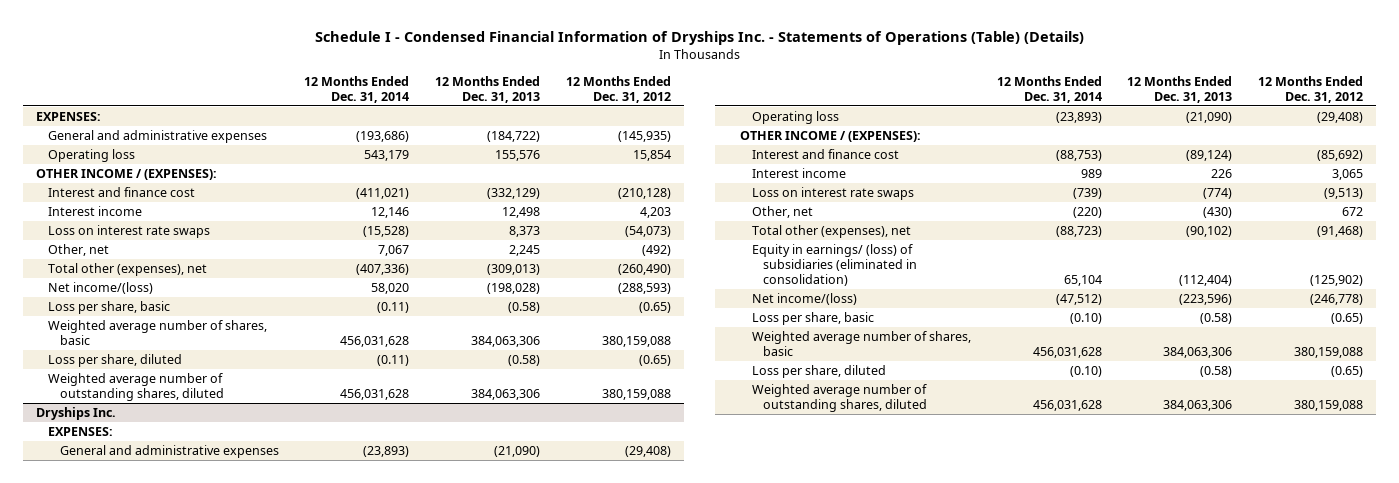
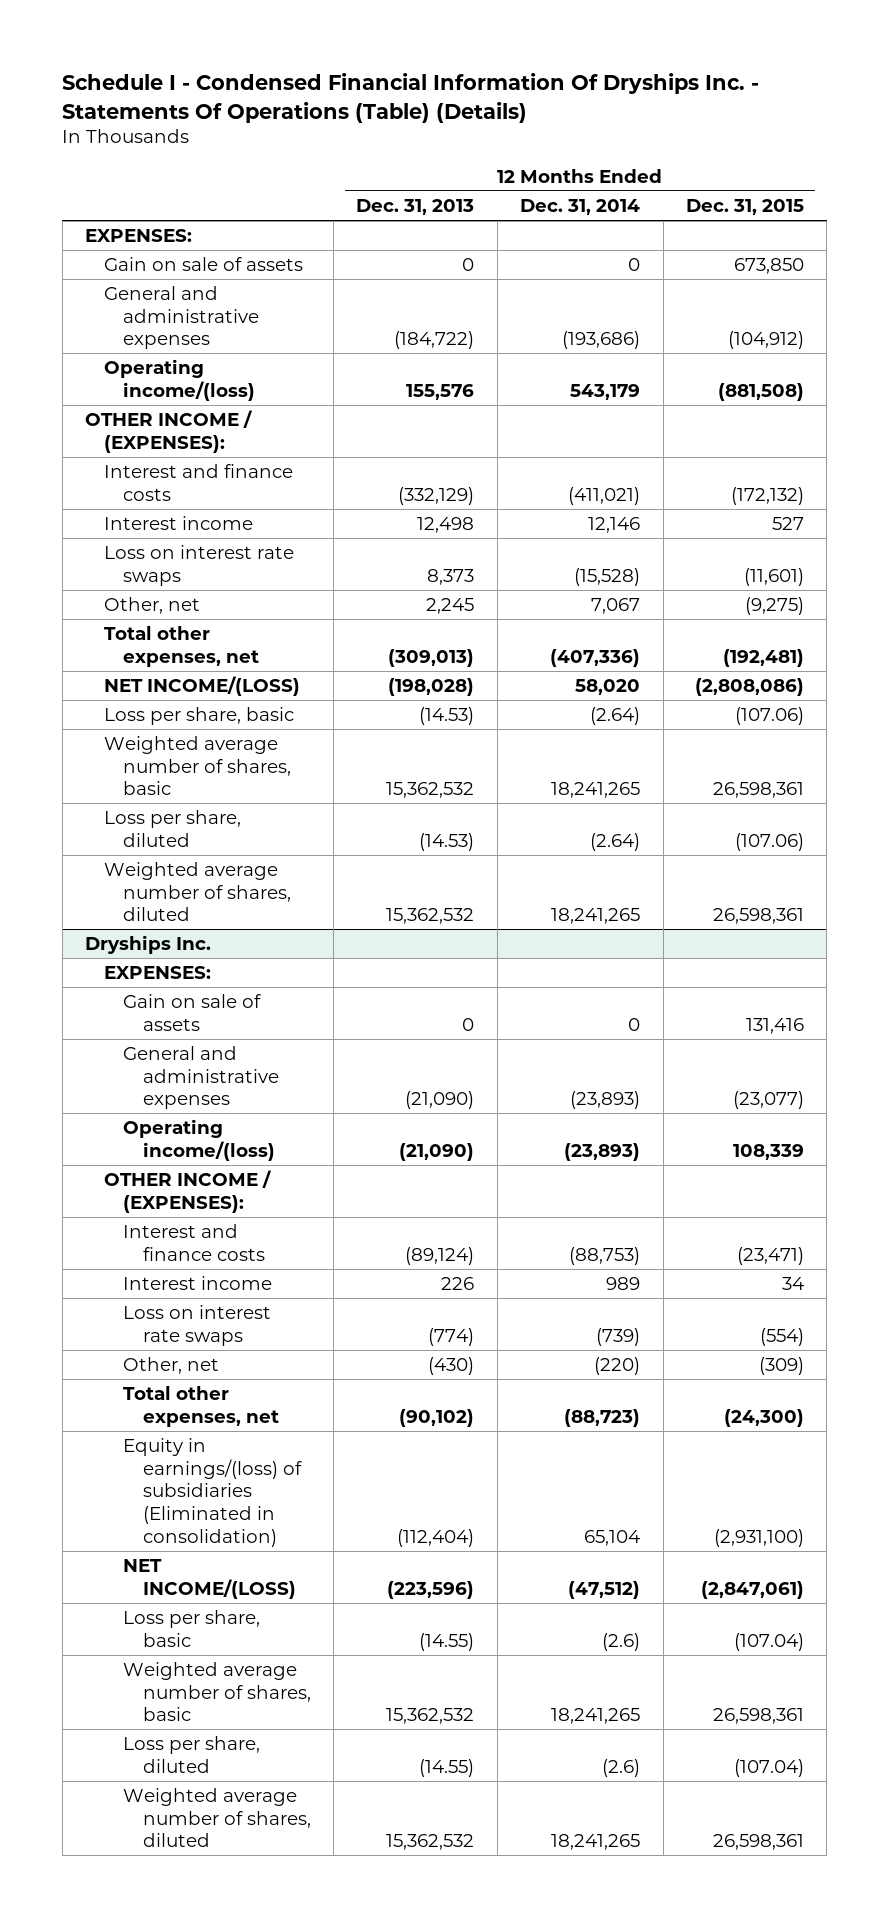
- Schedule I - Condensed Financial Information of Dryships Inc. - Statements of Operations (Table) (Details)
+ Schedule I - Condensed Financial Information Of Dryships Inc. - Statements Of Operations (Table) (Details)
- | 12 Months Ended Dec. 31, 2014 | 12 Months Ended Dec. 31, 2013 | 12 Months Ended Dec. 31, 2012
+ | 12 Months Ended Dec. 31, 2013 | 12 Months Ended Dec. 31, 2014 | 12 Months Ended Dec. 31, 2015
+ Gain on sale of assets | 0 | 0 | 673,850
- Operating loss | 543,179 | 155,576 | 15,854
+ Operating income/(loss) | 155,576 | 543,179 | (881,508)
- Interest and finance cost | (411,021) | (332,129) | (210,128)
+ Interest and finance costs | (332,129) | (411,021) | (172,132)
- Total other (expenses), net | (407,336) | (309,013) | (260,490)
- Net income/(loss) | 58,020 | (198,028) | (288,593)
- Loss per share, basic | (0.11) | (0.58) | (0.65)
- Weighted average number of shares, basic | 456,031,628 | 384,063,306 | 380,159,088
- Loss per share, diluted | (0.11) | (0.58) | (0.65)
- Weighted average number of outstanding shares, diluted | 456,031,628 | 384,063,306 | 380,159,088
+ Total other expenses, net | (309,013) | (407,336) | (192,481)
+ NET INCOME/(LOSS) | (198,028) | 58,020 | (2,808,086)
+ Loss per share, basic | (14.53) | (2.64) | (107.06)
+ Weighted average number of shares, basic | 15,362,532 | 18,241,265 | 26,598,361
+ Loss per share, diluted | (14.53) | (2.64) | (107.06)
+ Weighted average number of shares, diluted | 15,362,532 | 18,241,265 | 26,598,361
@ Dryships Inc.
+ Gain on sale of assets | 0 | 0 | 131,416
- Operating loss | (23,893) | (21,090) | (29,408)
+ Operating income/(loss) | (21,090) | (23,893) | 108,339
- Interest and finance cost | (88,753) | (89,124) | (85,692)
+ Interest and finance costs | (89,124) | (88,753) | (23,471)
- Total other (expenses), net | (88,723) | (90,102) | (91,468)
- Equity in earnings/ (loss) of subsidiaries (eliminated in consolidation) | 65,104 | (112,404) | (125,902)
- Net income/(loss) | (47,512) | (223,596) | (246,778)
- Loss per share, basic | (0.10) | (0.58) | (0.65)
- Weighted average number of shares, basic | 456,031,628 | 384,063,306 | 380,159,088
- Loss per share, diluted | (0.10) | (0.58) | (0.65)
- Weighted average number of outstanding shares, diluted | 456,031,628 | 384,063,306 | 380,159,088
+ Total other expenses, net | (90,102) | (88,723) | (24,300)
+ Equity in earnings/(loss) of subsidiaries (Eliminated in consolidation) | (112,404) | 65,104 | (2,931,100)
+ NET INCOME/(LOSS) | (223,596) | (47,512) | (2,847,061)
+ Loss per share, basic | (14.55) | (2.6) | (107.04)
+ Weighted average number of shares, basic | 15,362,532 | 18,241,265 | 26,598,361
+ Loss per share, diluted | (14.55) | (2.6) | (107.04)
+ Weighted average number of shares, diluted | 15,362,532 | 18,241,265 | 26,598,361

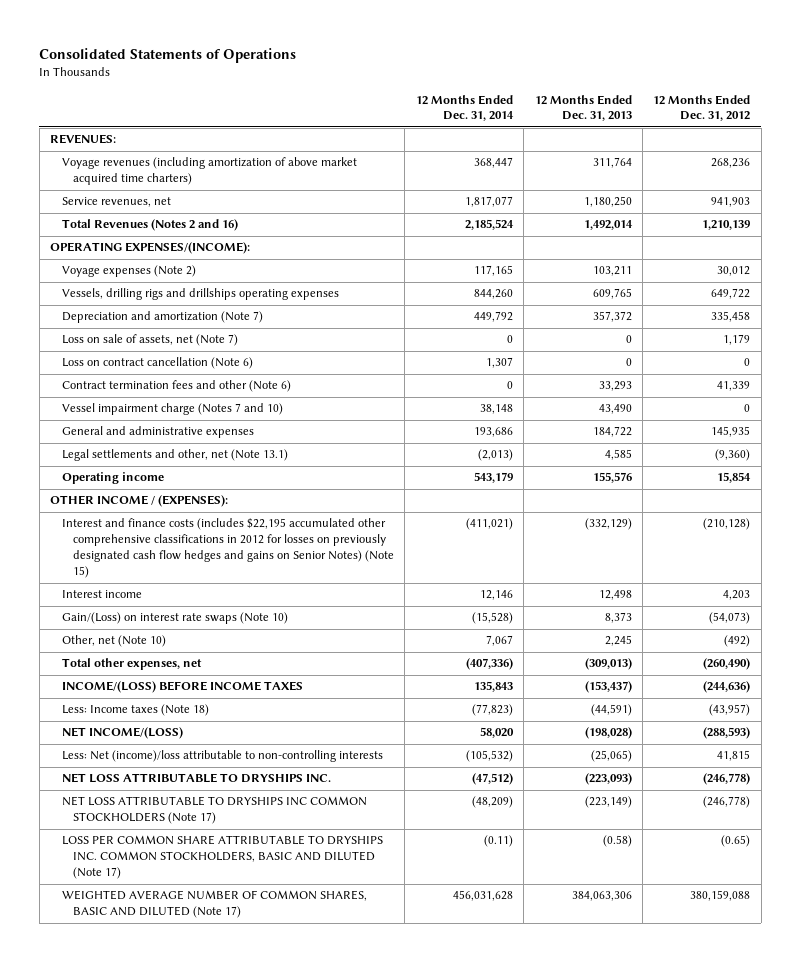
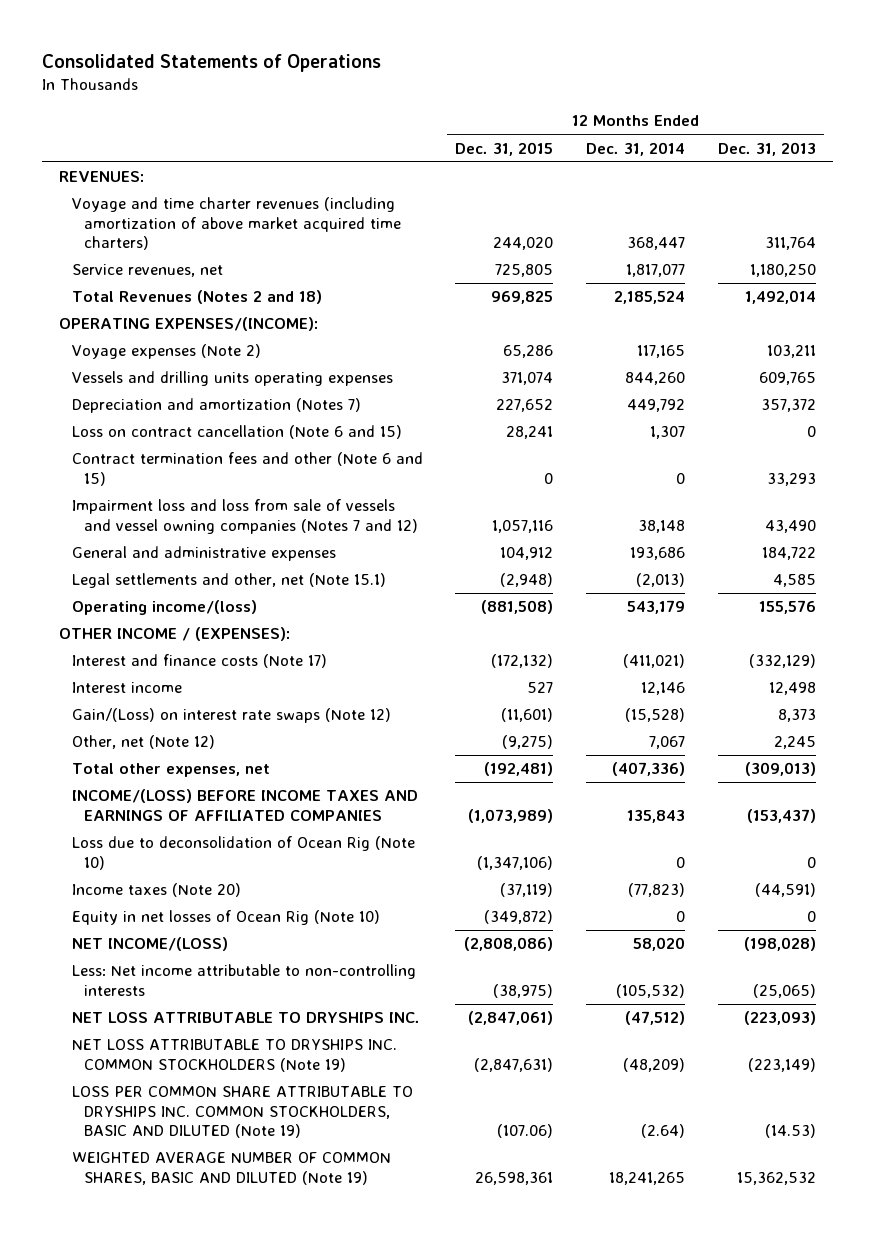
- | 12 Months Ended Dec. 31, 2014 | 12 Months Ended Dec. 31, 2013 | 12 Months Ended Dec. 31, 2012
+ | 12 Months Ended Dec. 31, 2015 | 12 Months Ended Dec. 31, 2014 | 12 Months Ended Dec. 31, 2013
- Voyage revenues (including amortization of above market acquired time charters) | 368,447 | 311,764 | 268,236
+ Voyage and time charter revenues (including amortization of above market acquired time charters) | 244,020 | 368,447 | 311,764
- Total Revenues (Notes 2 and 16) | 2,185,524 | 1,492,014 | 1,210,139
+ Total Revenues (Notes 2 and 18) | 969,825 | 2,185,524 | 1,492,014
- Vessels, drilling rigs and drillships operating expenses | 844,260 | 609,765 | 649,722
- Depreciation and amortization (Note 7) | 449,792 | 357,372 | 335,458
- Loss on sale of assets, net (Note 7) | 0 | 0 | 1,179
- Loss on contract cancellation (Note 6) | 1,307 | 0 | 0
- Contract termination fees and other (Note 6) | 0 | 33,293 | 41,339
- Vessel impairment charge (Notes 7 and 10) | 38,148 | 43,490 | 0
+ Vessels and drilling units operating expenses | 371,074 | 844,260 | 609,765
+ Depreciation and amortization (Notes 7) | 227,652 | 449,792 | 357,372
+ Loss on contract cancellation (Note 6 and 15) | 28,241 | 1,307 | 0
+ Contract termination fees and other (Note 6 and 15) | 0 | 0 | 33,293
+ Impairment loss and loss from sale of vessels and vessel owning companies (Notes 7 and 12) | 1,057,116 | 38,148 | 43,490
- Legal settlements and other, net (Note 13.1) | (2,013) | 4,585 | (9,360)
- Operating income | 543,179 | 155,576 | 15,854
+ Legal settlements and other, net (Note 15.1) | (2,948) | (2,013) | 4,585
+ Operating income/(loss) | (881,508) | 543,179 | 155,576
- Interest and finance costs (includes $22,195 accumulated other comprehensive classifications in 2012 for losses on previously designated cash flow hedges and gains on Senior Notes) (Note 15) | (411,021) | (332,129) | (210,128)
+ Interest and finance costs (Note 17) | (172,132) | (411,021) | (332,129)
- Gain/(Loss) on interest rate swaps (Note 10) | (15,528) | 8,373 | (54,073)
- Other, net (Note 10) | 7,067 | 2,245 | (492)
+ Gain/(Loss) on interest rate swaps (Note 12) | (11,601) | (15,528) | 8,373
+ Other, net (Note 12) | (9,275) | 7,067 | 2,245
- INCOME/(LOSS) BEFORE INCOME TAXES | 135,843 | (153,437) | (244,636)
- Less: Income taxes (Note 18) | (77,823) | (44,591) | (43,957)
+ INCOME/(LOSS) BEFORE INCOME TAXES AND EARNINGS OF AFFILIATED COMPANIES | (1,073,989) | 135,843 | (153,437)
+ Loss due to deconsolidation of Ocean Rig (Note 10) | (1,347,106) | 0 | 0
+ Income taxes (Note 20) | (37,119) | (77,823) | (44,591)
+ Equity in net losses of Ocean Rig (Note 10) | (349,872) | 0 | 0
- Less: Net (income)/loss attributable to non-controlling interests | (105,532) | (25,065) | 41,815
+ Less: Net income attributable to non-controlling interests | (38,975) | (105,532) | (25,065)
- NET LOSS ATTRIBUTABLE TO DRYSHIPS INC COMMON STOCKHOLDERS (Note 17) | (48,209) | (223,149) | (246,778)
- LOSS PER COMMON SHARE ATTRIBUTABLE TO DRYSHIPS INC. COMMON STOCKHOLDERS, BASIC AND DILUTED (Note 17) | (0.11) | (0.58) | (0.65)
- WEIGHTED AVERAGE NUMBER OF COMMON SHARES, BASIC AND DILUTED (Note 17) | 456,031,628 | 384,063,306 | 380,159,088
+ NET LOSS ATTRIBUTABLE TO DRYSHIPS INC. COMMON STOCKHOLDERS (Note 19) | (2,847,631) | (48,209) | (223,149)
+ LOSS PER COMMON SHARE ATTRIBUTABLE TO DRYSHIPS INC. COMMON STOCKHOLDERS, BASIC AND DILUTED (Note 19) | (107.06) | (2.64) | (14.53)
+ WEIGHTED AVERAGE NUMBER OF COMMON SHARES, BASIC AND DILUTED (Note 19) | 26,598,361 | 18,241,265 | 15,362,532

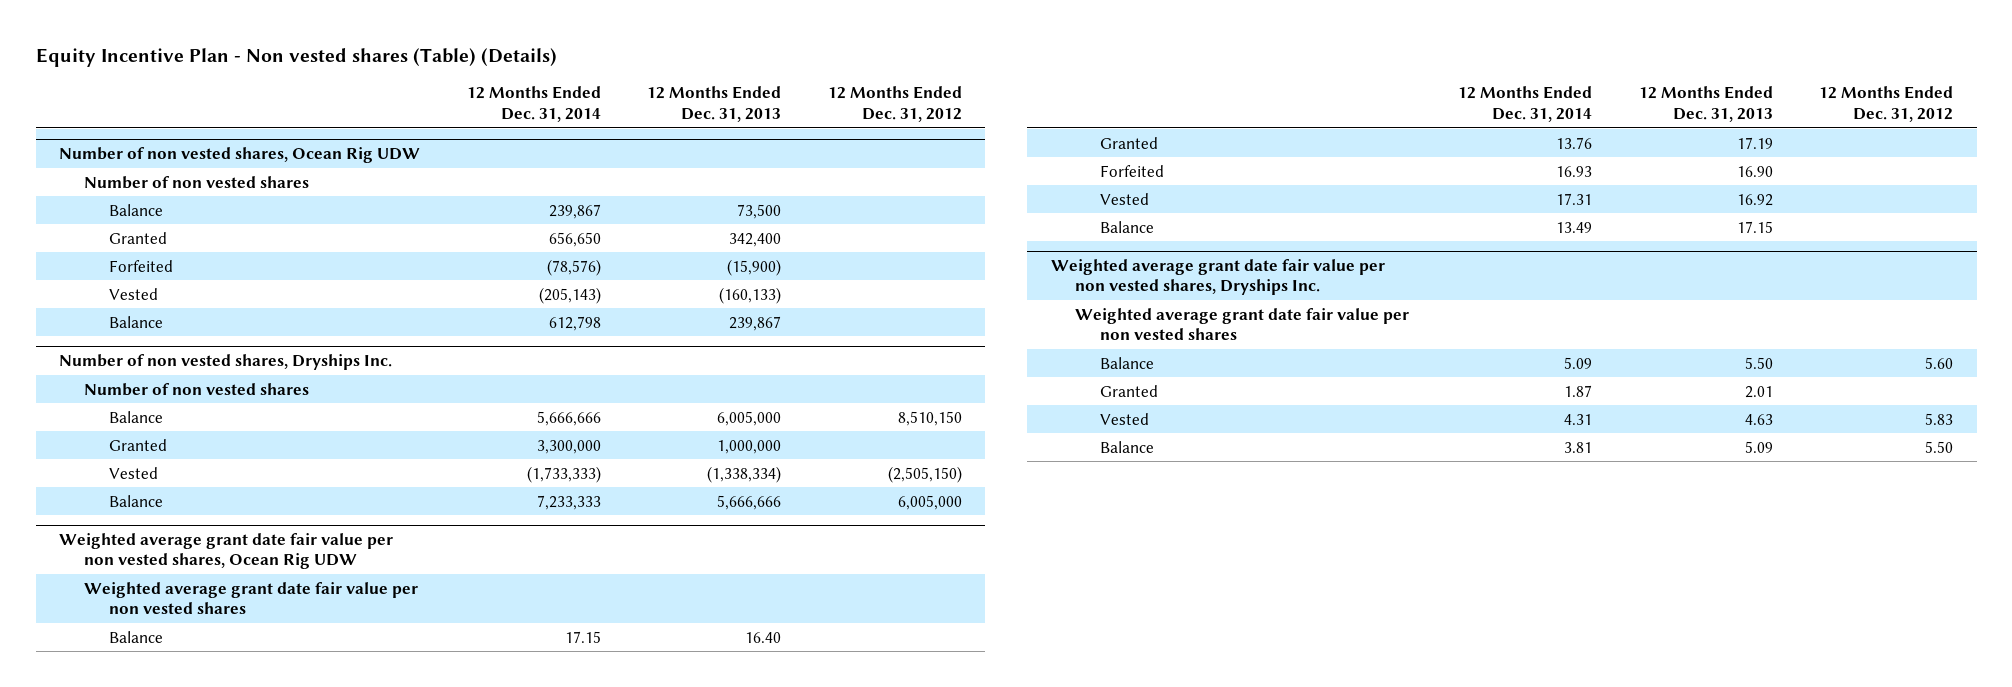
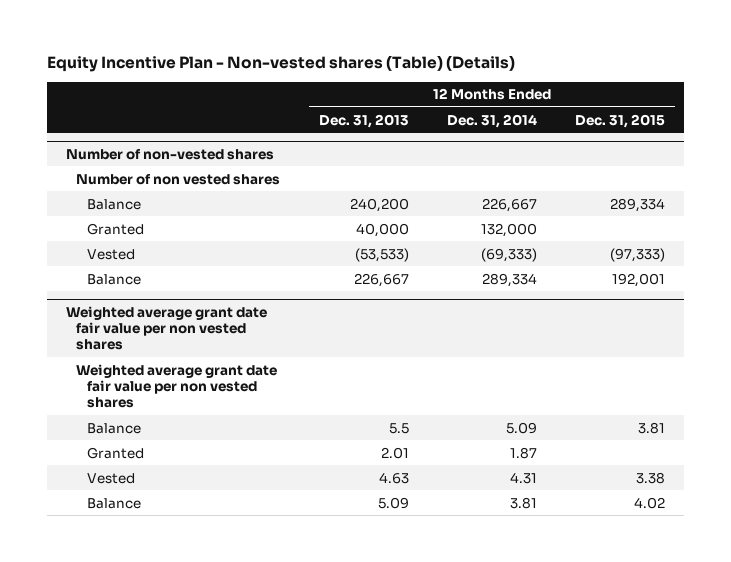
- Equity Incentive Plan - Non vested shares (Table) (Details)
+ Equity Incentive Plan - Non-vested shares (Table) (Details)
- | 12 Months Ended Dec. 31, 2014 | 12 Months Ended Dec. 31, 2013 | 12 Months Ended Dec. 31, 2012
+ | 12 Months Ended Dec. 31, 2013 | 12 Months Ended Dec. 31, 2014 | 12 Months Ended Dec. 31, 2015
- Number of non vested shares, Ocean Rig UDW
- Number of non vested shares
- Balance | 239,867 | 73,500 |
- Granted | 656,650 | 342,400 |
- Forfeited | (78,576) | (15,900) |
- Vested | (205,143) | (160,133) |
- Balance | 612,798 | 239,867 |
- Number of non vested shares, Dryships Inc.
+ Number of non-vested shares
- Balance | 5,666,666 | 6,005,000 | 8,510,150
- Granted | 3,300,000 | 1,000,000 |
- Vested | (1,733,333) | (1,338,334) | (2,505,150)
- Balance | 7,233,333 | 5,666,666 | 6,005,000
- Weighted average grant date fair value per non vested shares, Ocean Rig UDW
- Weighted average grant date fair value per non vested shares
- Balance | 17.15 | 16.40 |
- Granted | 13.76 | 17.19 |
- Forfeited | 16.93 | 16.90 |
- Vested | 17.31 | 16.92 |
- Balance | 13.49 | 17.15 |
- Weighted average grant date fair value per non vested shares, Dryships Inc.
+ Balance | 240,200 | 226,667 | 289,334
+ Granted | 40,000 | 132,000 |
+ Vested | (53,533) | (69,333) | (97,333)
+ Balance | 226,667 | 289,334 | 192,001
+ Weighted average grant date fair value per non vested shares
- Balance | 5.09 | 5.50 | 5.60
+ Balance | 5.5 | 5.09 | 3.81

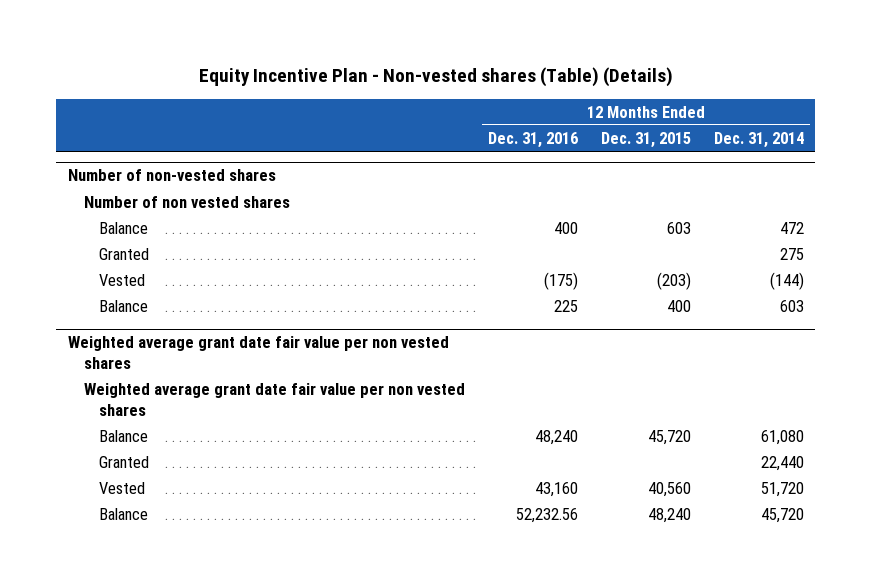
- | 12 Months Ended Dec. 31, 2013 | 12 Months Ended Dec. 31, 2014 | 12 Months Ended Dec. 31, 2015
+ | 12 Months Ended Dec. 31, 2016 | 12 Months Ended Dec. 31, 2015 | 12 Months Ended Dec. 31, 2014
@ Number of non-vested shares
- Balance | 240,200 | 226,667 | 289,334
- Granted | 40,000 | 132,000 |
- Vested | (53,533) | (69,333) | (97,333)
- Balance | 226,667 | 289,334 | 192,001
+ Balance | 400 | 603 | 472
+ Granted | | | 275
+ Vested | (175) | (203) | (144)
+ Balance | 225 | 400 | 603
@ Weighted average grant date fair value per non vested shares
- Balance | 5.5 | 5.09 | 3.81
- Granted | 2.01 | 1.87 |
- Vested | 4.63 | 4.31 | 3.38
- Balance | 5.09 | 3.81 | 4.02
+ Balance | 48,240 | 45,720 | 61,080
+ Granted | | | 22,440
+ Vested | 43,160 | 40,560 | 51,720
+ Balance | 52,232.56 | 48,240 | 45,720

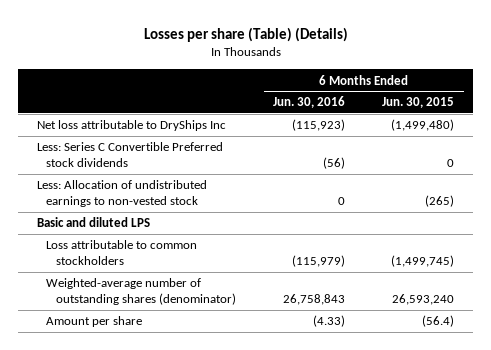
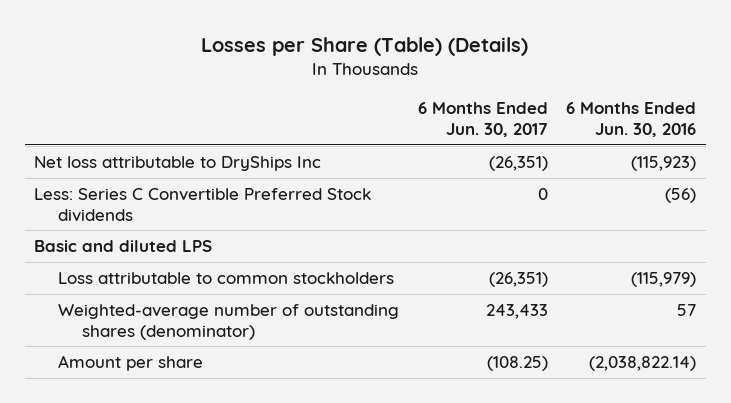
- Losses per share (Table) (Details)
+ Losses per Share (Table) (Details)
- | 6 Months Ended Jun. 30, 2016 | 6 Months Ended Jun. 30, 2015
+ | 6 Months Ended Jun. 30, 2017 | 6 Months Ended Jun. 30, 2016
- Less: Series C Convertible Preferred stock dividends | (56) | 0
- Less: Allocation of undistributed earnings to non-vested stock | 0 | (265)
+ Less: Series C Convertible Preferred Stock dividends | 0 | (56)
- Weighted-average number of outstanding shares (denominator) | 26,758,843 | 26,593,240
- Amount per share | (4.33) | (56.4)
+ Weighted-average number of outstanding shares (denominator) | 243,433 | 57
+ Amount per share | (108.25) | (2,038,822.14)

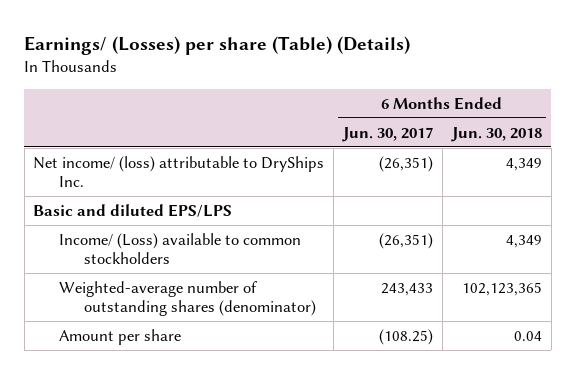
- Losses per Share (Table) (Details)
+ Earnings/ (Losses) per share (Table) (Details)
- | 6 Months Ended Jun. 30, 2017 | 6 Months Ended Jun. 30, 2016
+ | 6 Months Ended Jun. 30, 2017 | 6 Months Ended Jun. 30, 2018
- Net loss attributable to DryShips Inc | (26,351) | (115,923)
- Less: Series C Convertible Preferred Stock dividends | 0 | (56)
- Basic and diluted LPS
- Loss attributable to common stockholders | (26,351) | (115,979)
+ Net income/ (loss) attributable to DryShips Inc. | (26,351) | 4,349
+ Basic and diluted EPS/LPS
+ Income/ (Loss) available to common stockholders | (26,351) | 4,349

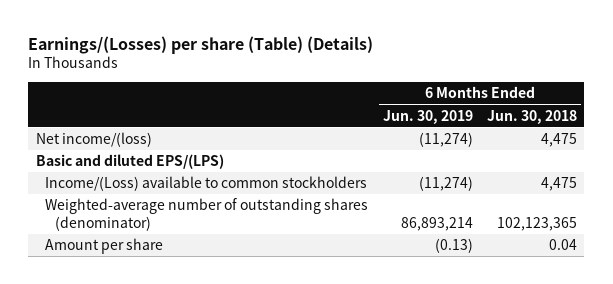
- Earnings/ (Losses) per share (Table) (Details)
+ Earnings/(Losses) per share (Table) (Details)
- | 6 Months Ended Jun. 30, 2017 | 6 Months Ended Jun. 30, 2018
+ | 6 Months Ended Jun. 30, 2019 | 6 Months Ended Jun. 30, 2018
- Net income/ (loss) attributable to DryShips Inc. | (26,351) | 4,349
- Basic and diluted EPS/LPS
- Income/ (Loss) available to common stockholders | (26,351) | 4,349
+ Net income/(loss) | (11,274) | 4,475
+ Basic and diluted EPS/(LPS)
+ Income/(Loss) available to common stockholders | (11,274) | 4,475

